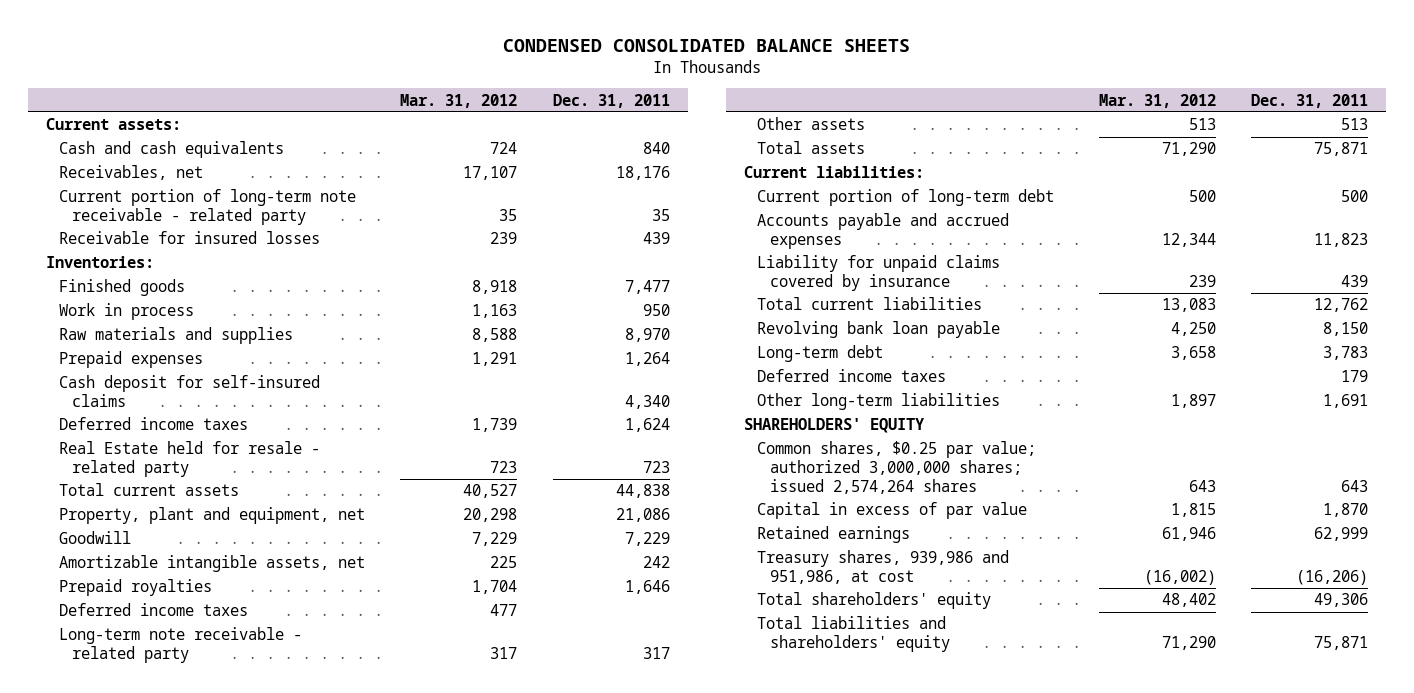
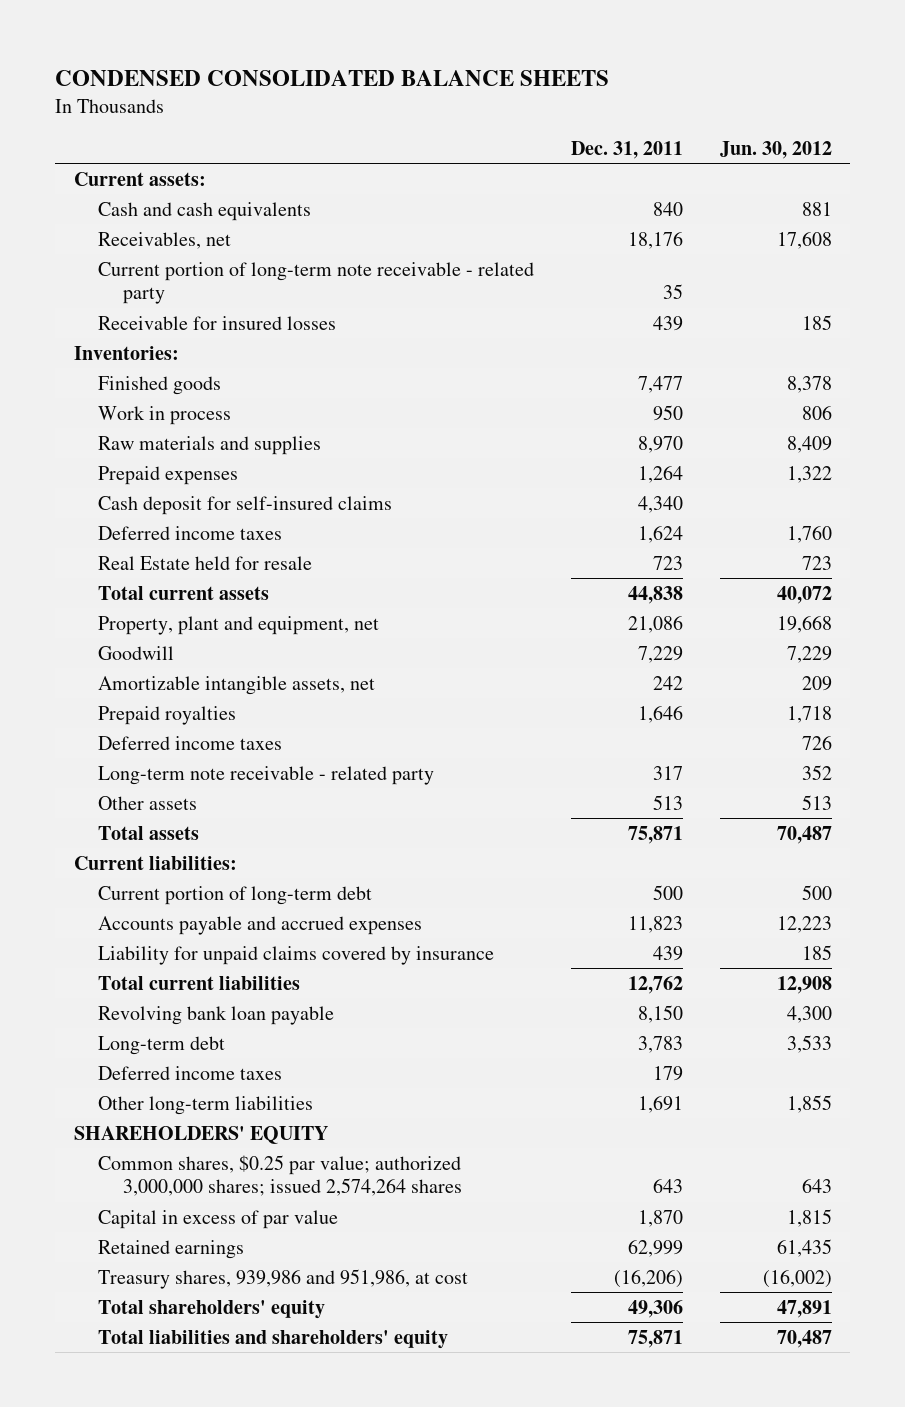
- | Mar. 31, 2012 | Dec. 31, 2011
+ | Dec. 31, 2011 | Jun. 30, 2012
- Real Estate held for resale - related party | 723 | 723
+ Real Estate held for resale | 723 | 723

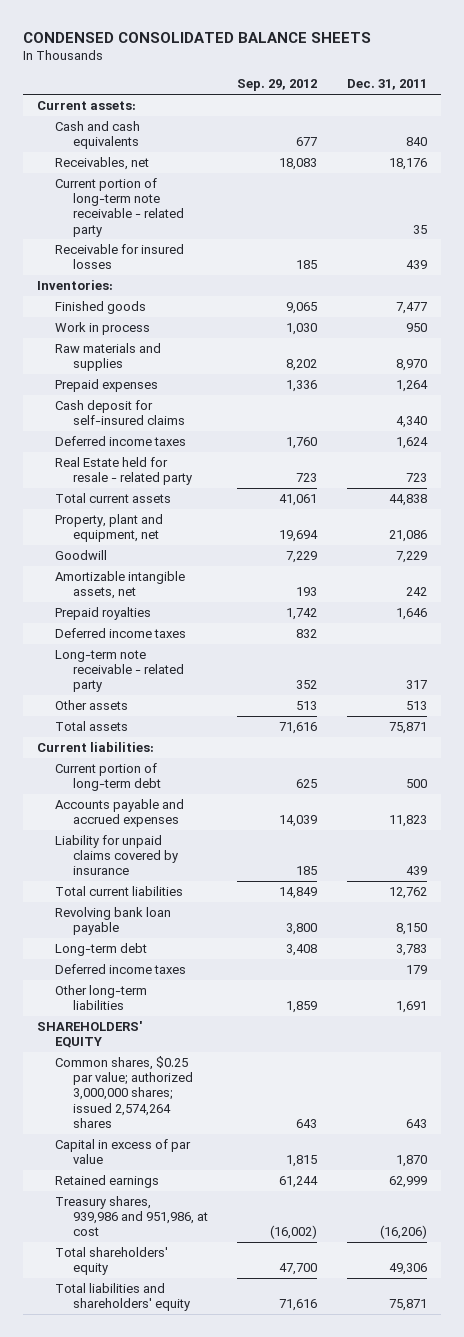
- | Dec. 31, 2011 | Jun. 30, 2012
+ | Sep. 29, 2012 | Dec. 31, 2011
- Real Estate held for resale | 723 | 723
+ Real Estate held for resale - related party | 723 | 723

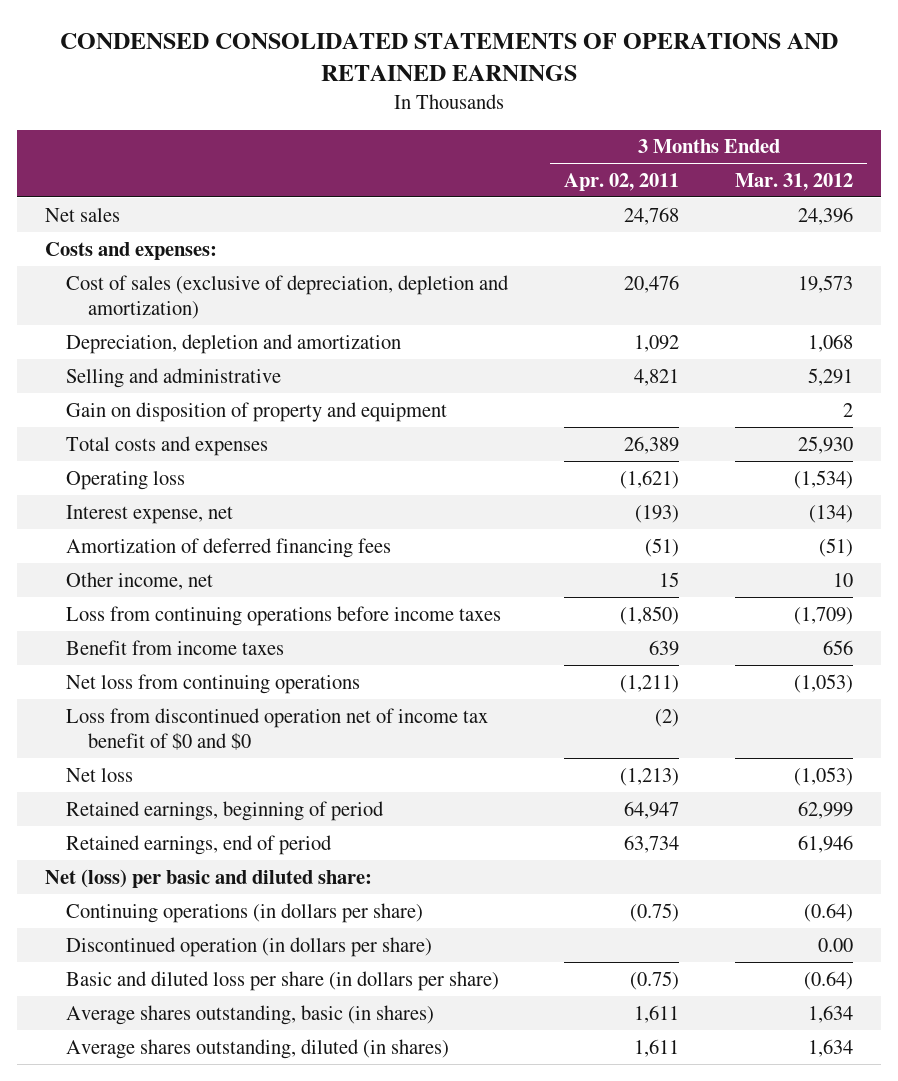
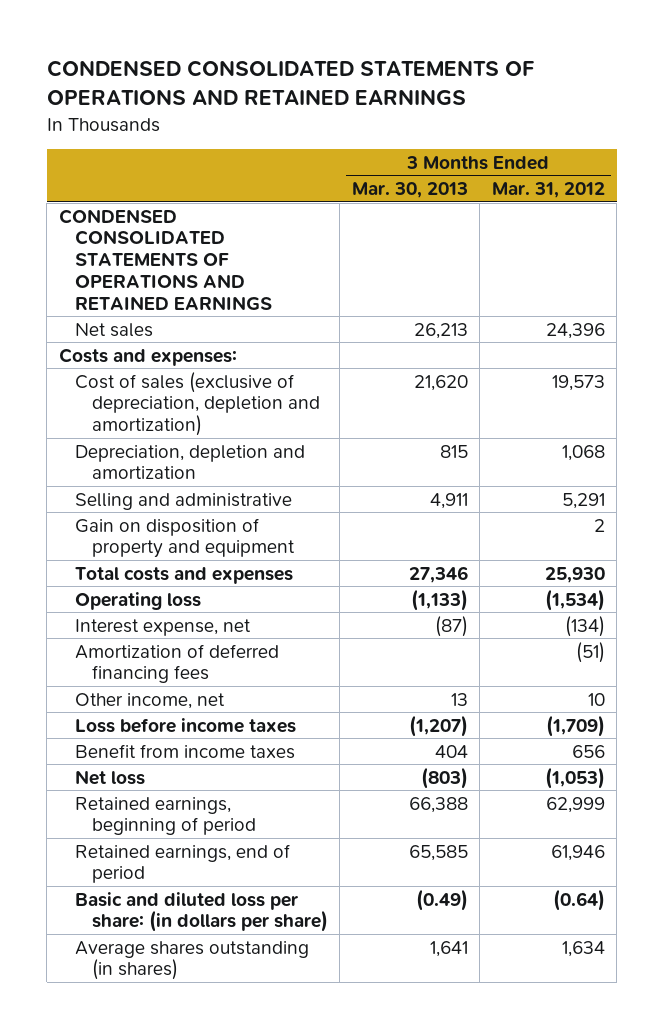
- | 3 Months Ended Apr. 02, 2011 | 3 Months Ended Mar. 31, 2012
+ | 3 Months Ended Mar. 30, 2013 | 3 Months Ended Mar. 31, 2012
+ CONDENSED CONSOLIDATED STATEMENTS OF OPERATIONS AND RETAINED EARNINGS
- Loss from continuing operations before income taxes | (1,850) | (1,709)
+ Loss before income taxes | (1,207) | (1,709)
- Net loss from continuing operations | (1,211) | (1,053)
- Loss from discontinued operation net of income tax benefit of $0 and $0 | (2) |
- Net (loss) per basic and diluted share:
- Continuing operations (in dollars per share) | (0.75) | (0.64)
- Discontinued operation (in dollars per share) | | 0.00
- Basic and diluted loss per share (in dollars per share) | (0.75) | (0.64)
- Average shares outstanding, basic (in shares) | 1,611 | 1,634
- Average shares outstanding, diluted (in shares) | 1,611 | 1,634
+ Basic and diluted loss per share: (in dollars per share) | (0.49) | (0.64)
+ Average shares outstanding (in shares) | 1,641 | 1,634

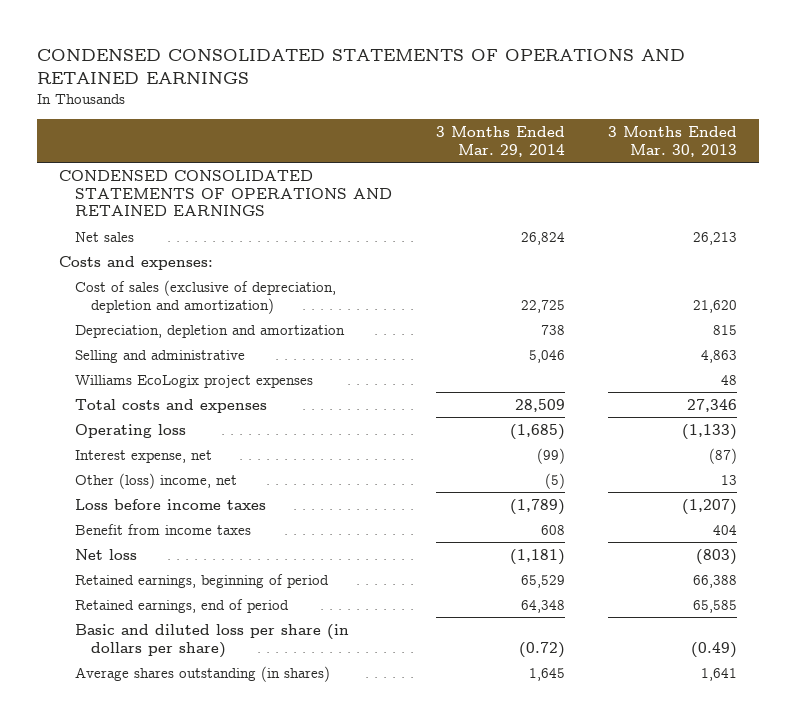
- | 3 Months Ended Mar. 30, 2013 | 3 Months Ended Mar. 31, 2012
+ | 3 Months Ended Mar. 29, 2014 | 3 Months Ended Mar. 30, 2013
- Selling and administrative | 4,911 | 5,291
- Gain on disposition of property and equipment | | 2
+ Selling and administrative | 5,046 | 4,863
+ Williams EcoLogix project expenses | | 48
- Amortization of deferred financing fees | | (51)
- Other income, net | 13 | 10
+ Other (loss) income, net | (5) | 13
- Basic and diluted loss per share: (in dollars per share) | (0.49) | (0.64)
+ Basic and diluted loss per share (in dollars per share) | (0.72) | (0.49)

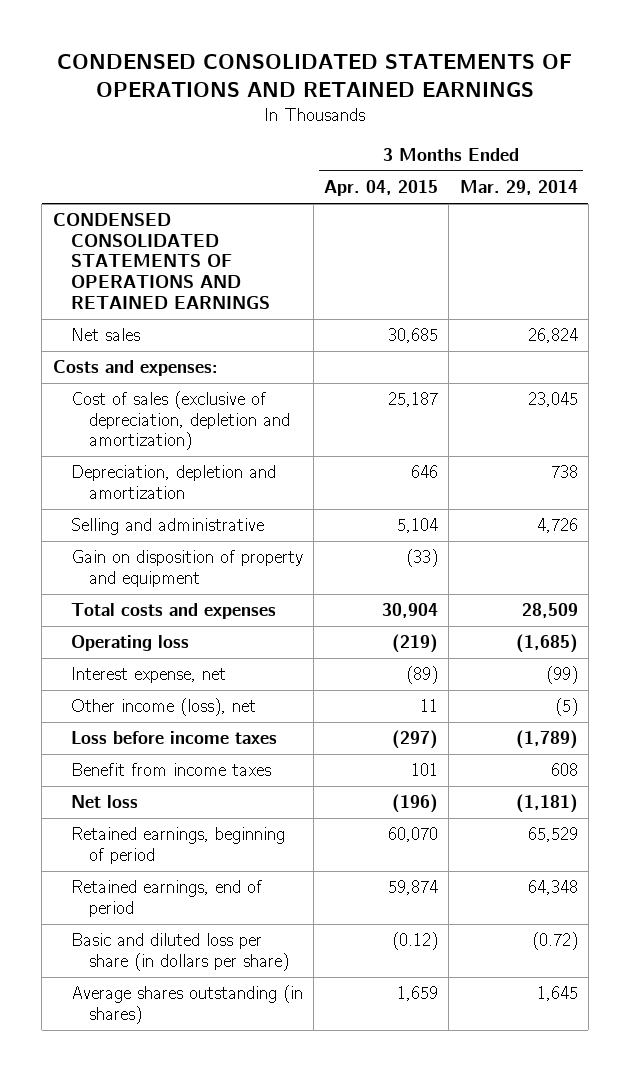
- | 3 Months Ended Mar. 29, 2014 | 3 Months Ended Mar. 30, 2013
+ | 3 Months Ended Apr. 04, 2015 | 3 Months Ended Mar. 29, 2014
- Cost of sales (exclusive of depreciation, depletion and amortization) | 22,725 | 21,620
+ Cost of sales (exclusive of depreciation, depletion and amortization) | 25,187 | 23,045
- Selling and administrative | 5,046 | 4,863
- Williams EcoLogix project expenses | | 48
+ Selling and administrative | 5,104 | 4,726
+ Gain on disposition of property and equipment | (33) |
- Other (loss) income, net | (5) | 13
+ Other income (loss), net | 11 | (5)

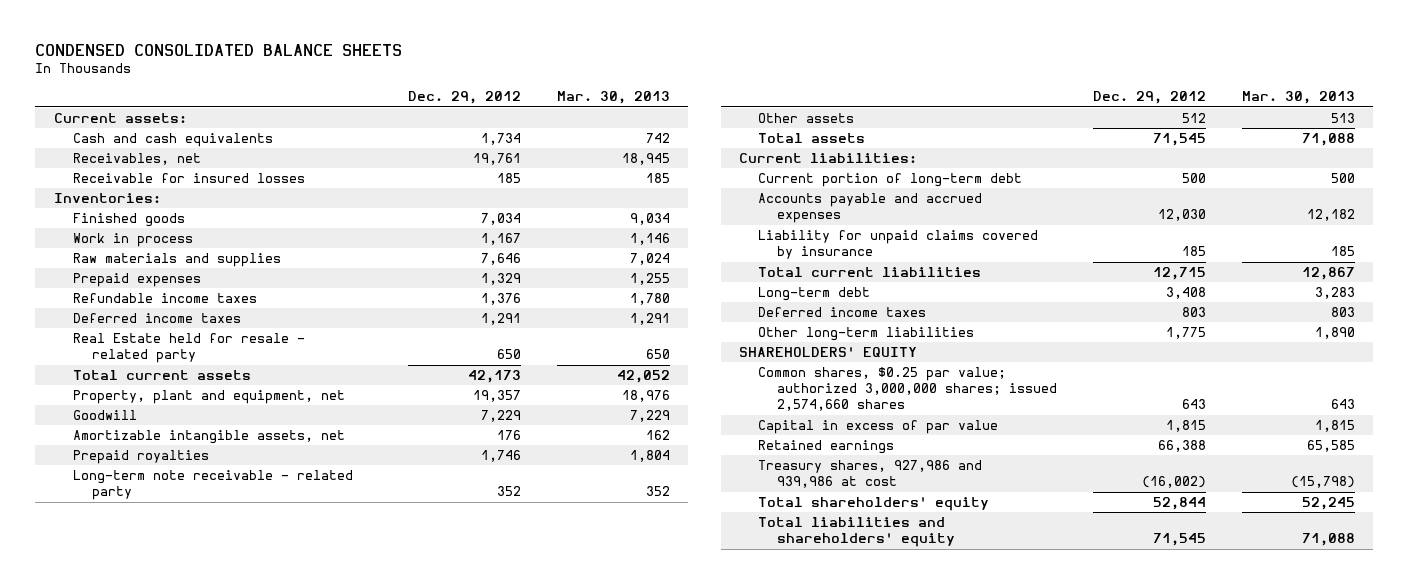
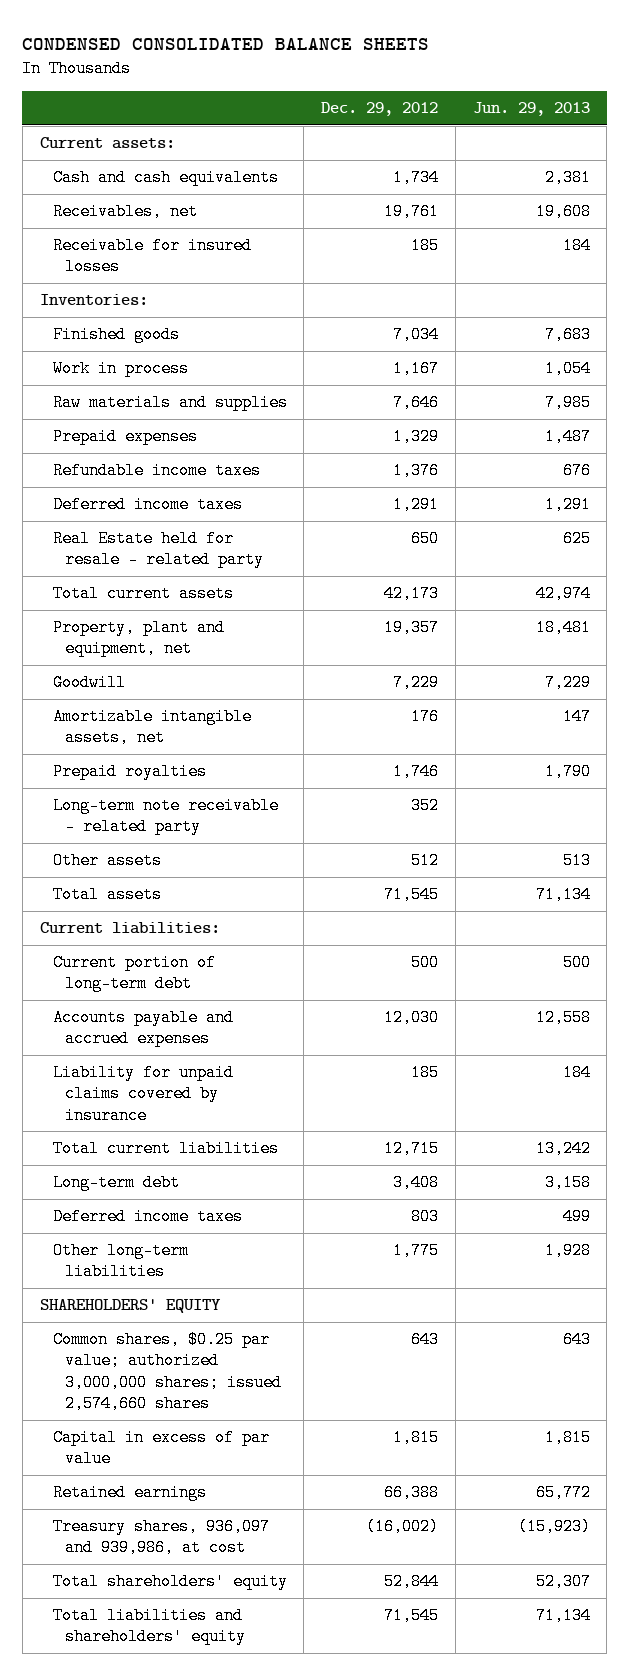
- | Dec. 29, 2012 | Mar. 30, 2013
+ | Dec. 29, 2012 | Jun. 29, 2013
- Treasury shares, 927,986 and 939,986 at cost | (16,002) | (15,798)
+ Treasury shares, 936,097 and 939,986, at cost | (16,002) | (15,923)

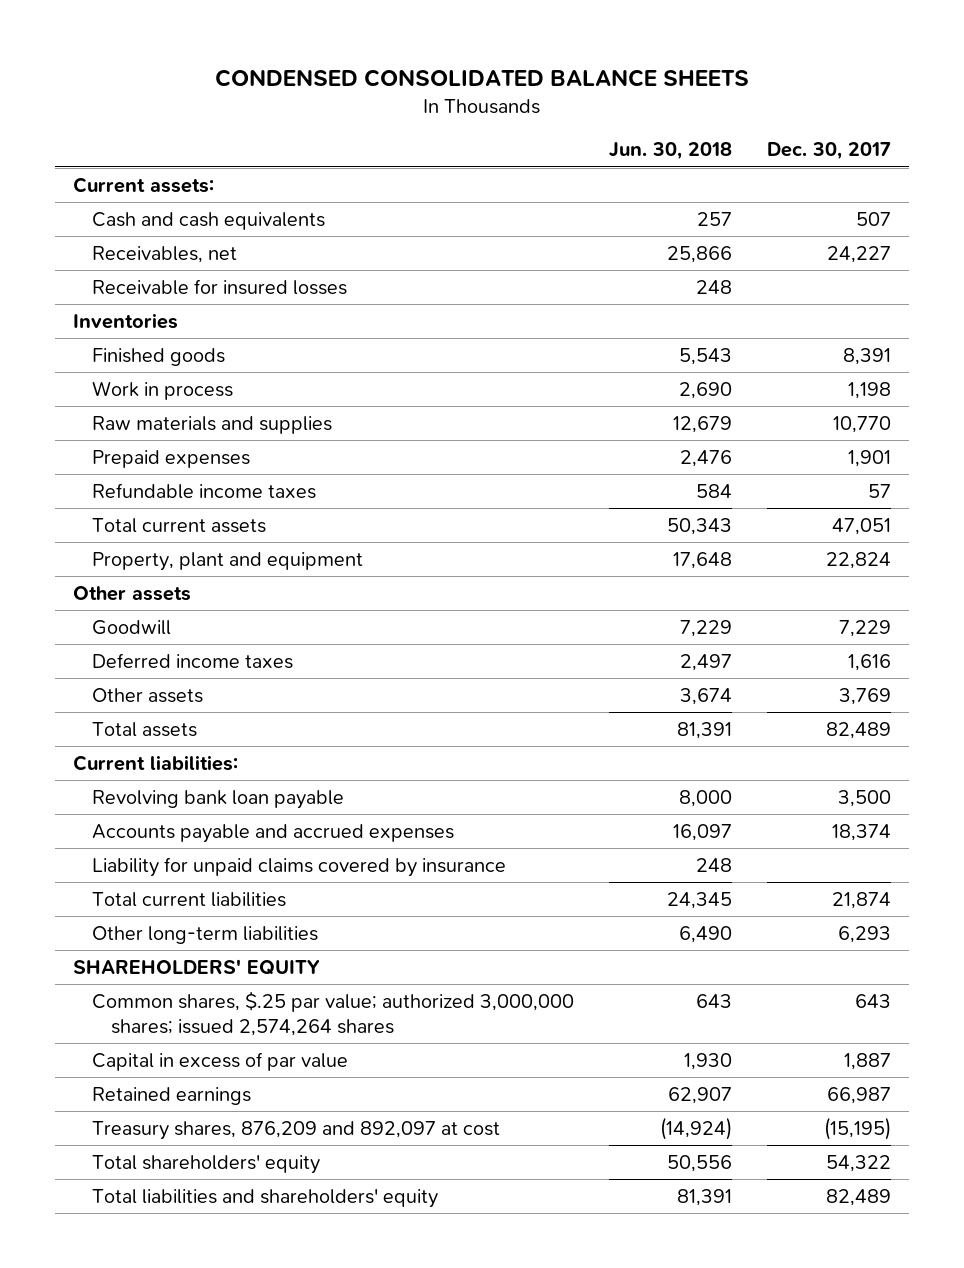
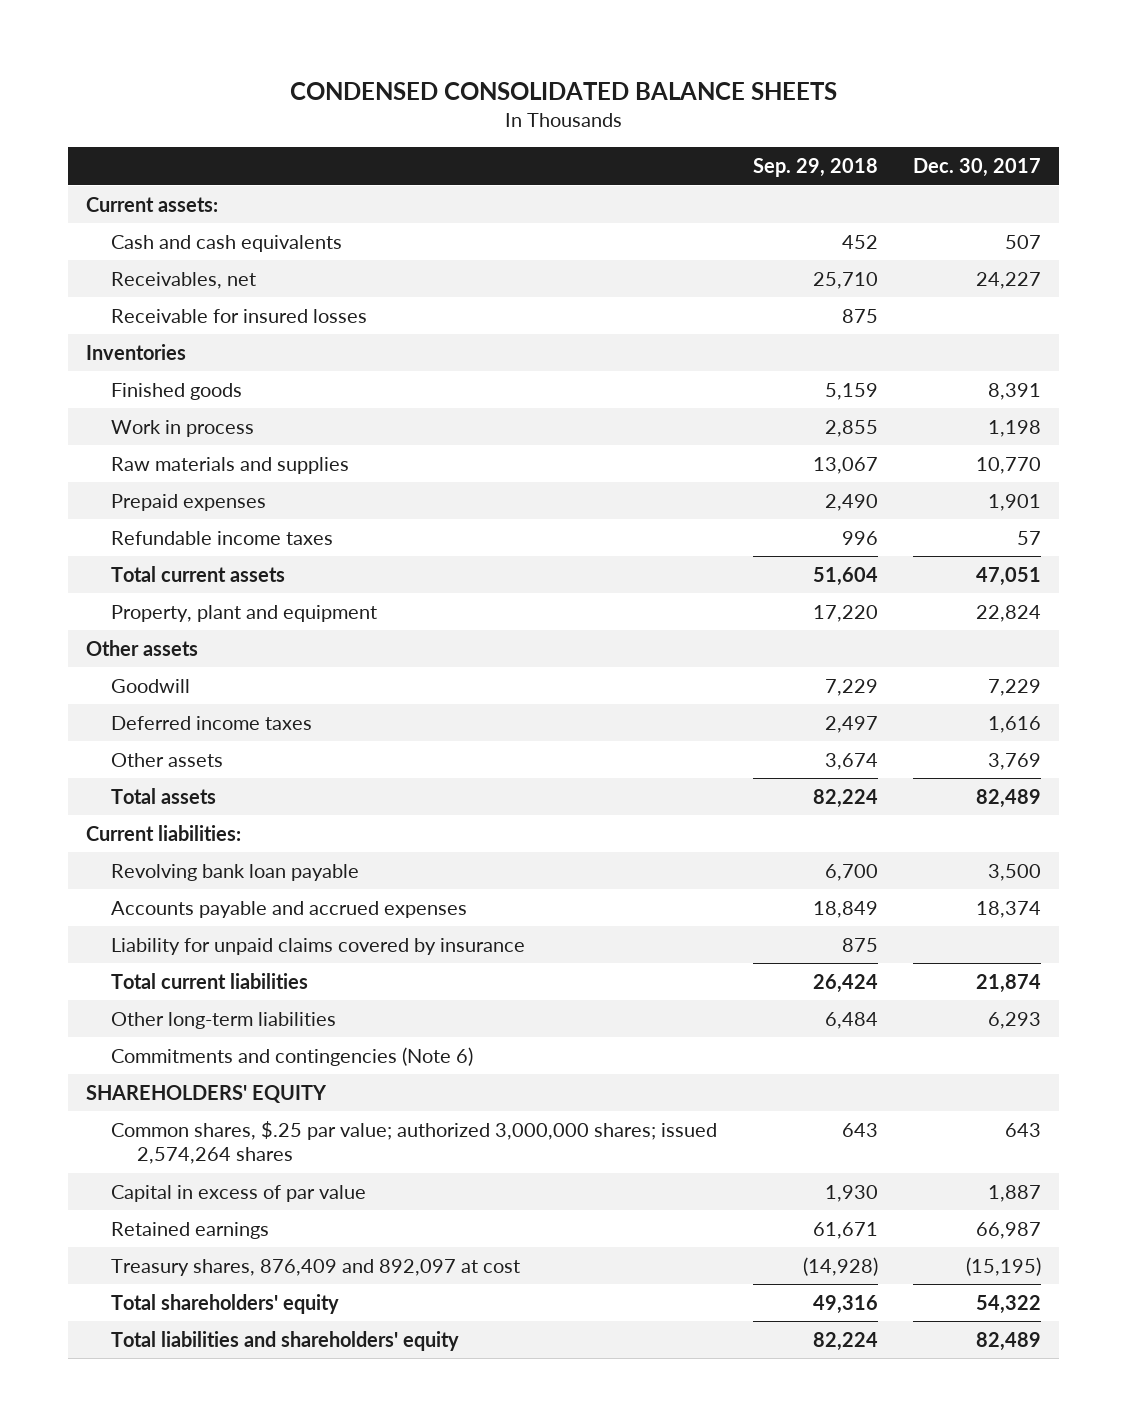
- | Jun. 30, 2018 | Dec. 30, 2017
+ | Sep. 29, 2018 | Dec. 30, 2017
+ Commitments and contingencies (Note 6)
- Treasury shares, 876,209 and 892,097 at cost | (14,924) | (15,195)
+ Treasury shares, 876,409 and 892,097 at cost | (14,928) | (15,195)

